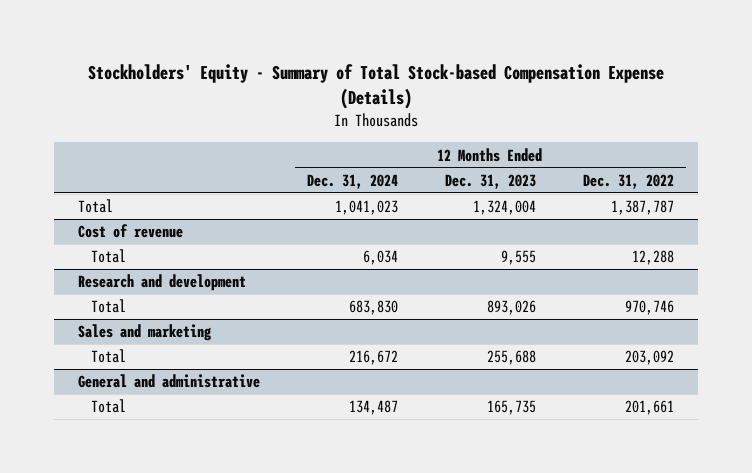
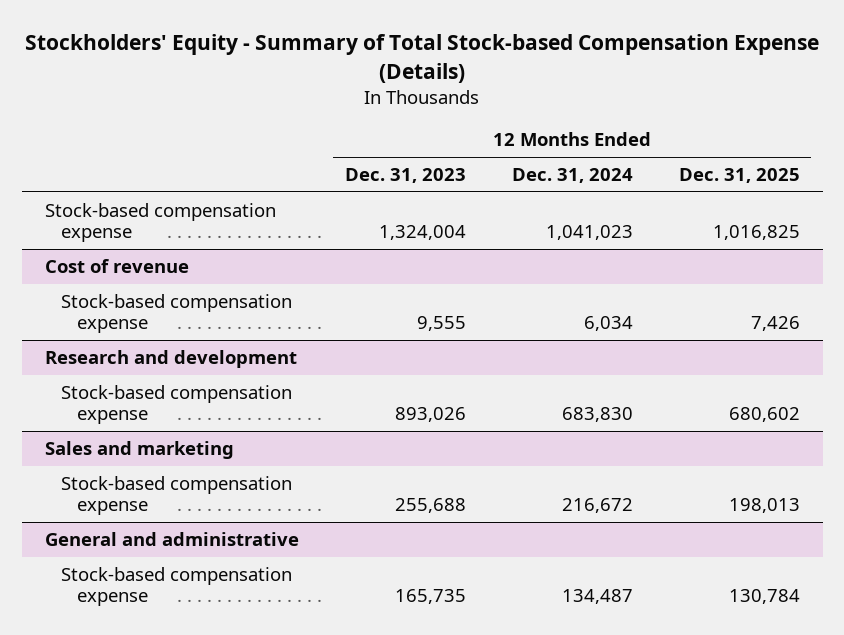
- | 12 Months Ended Dec. 31, 2024 | 12 Months Ended Dec. 31, 2023 | 12 Months Ended Dec. 31, 2022
+ | 12 Months Ended Dec. 31, 2023 | 12 Months Ended Dec. 31, 2024 | 12 Months Ended Dec. 31, 2025
- Total | 1,041,023 | 1,324,004 | 1,387,787
+ Stock-based compensation expense | 1,324,004 | 1,041,023 | 1,016,825
@ Cost of revenue
- Total | 6,034 | 9,555 | 12,288
+ Stock-based compensation expense | 9,555 | 6,034 | 7,426
@ Research and development
- Total | 683,830 | 893,026 | 970,746
+ Stock-based compensation expense | 893,026 | 683,830 | 680,602
@ Sales and marketing
- Total | 216,672 | 255,688 | 203,092
+ Stock-based compensation expense | 255,688 | 216,672 | 198,013
@ General and administrative
- Total | 134,487 | 165,735 | 201,661
+ Stock-based compensation expense | 165,735 | 134,487 | 130,784

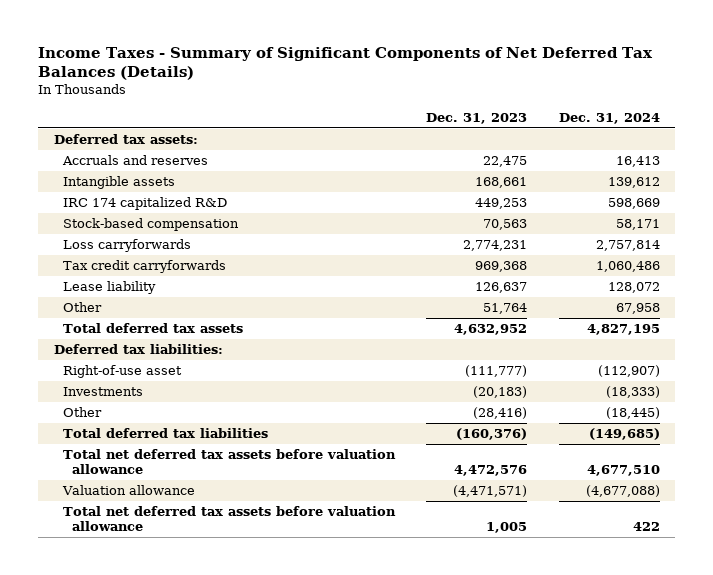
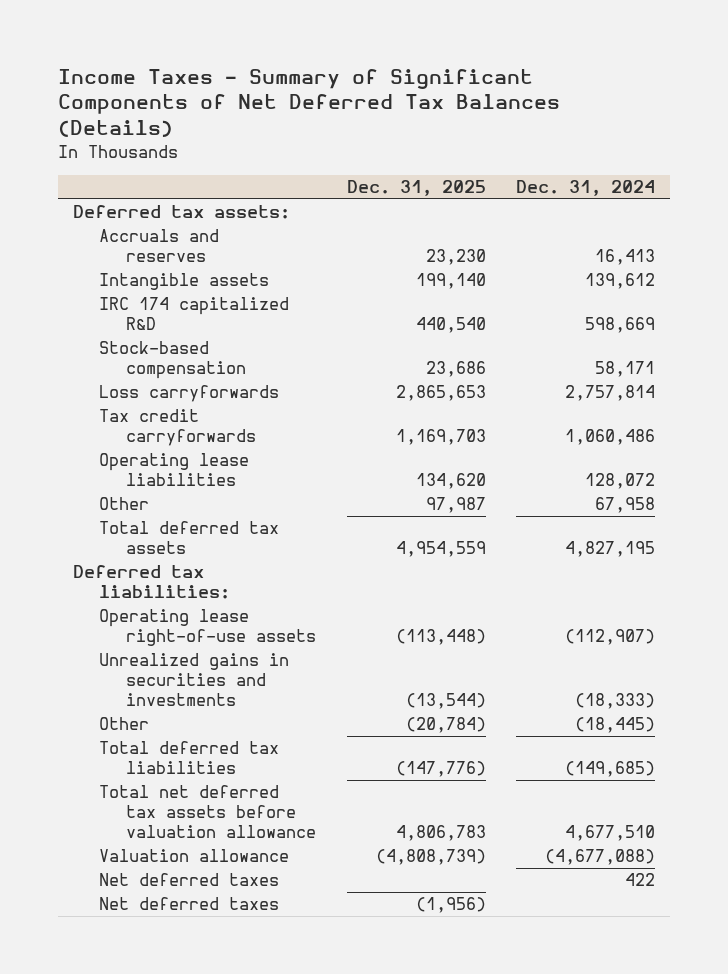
- | Dec. 31, 2023 | Dec. 31, 2024
+ | Dec. 31, 2025 | Dec. 31, 2024
- Lease liability | 126,637 | 128,072
+ Operating lease liabilities | 134,620 | 128,072
- Right-of-use asset | (111,777) | (112,907)
- Investments | (20,183) | (18,333)
+ Operating lease right-of-use assets | (113,448) | (112,907)
+ Unrealized gains in securities and investments | (13,544) | (18,333)
- Total net deferred tax assets before valuation allowance | 1,005 | 422
+ Net deferred taxes | | 422
+ Net deferred taxes | (1,956) |

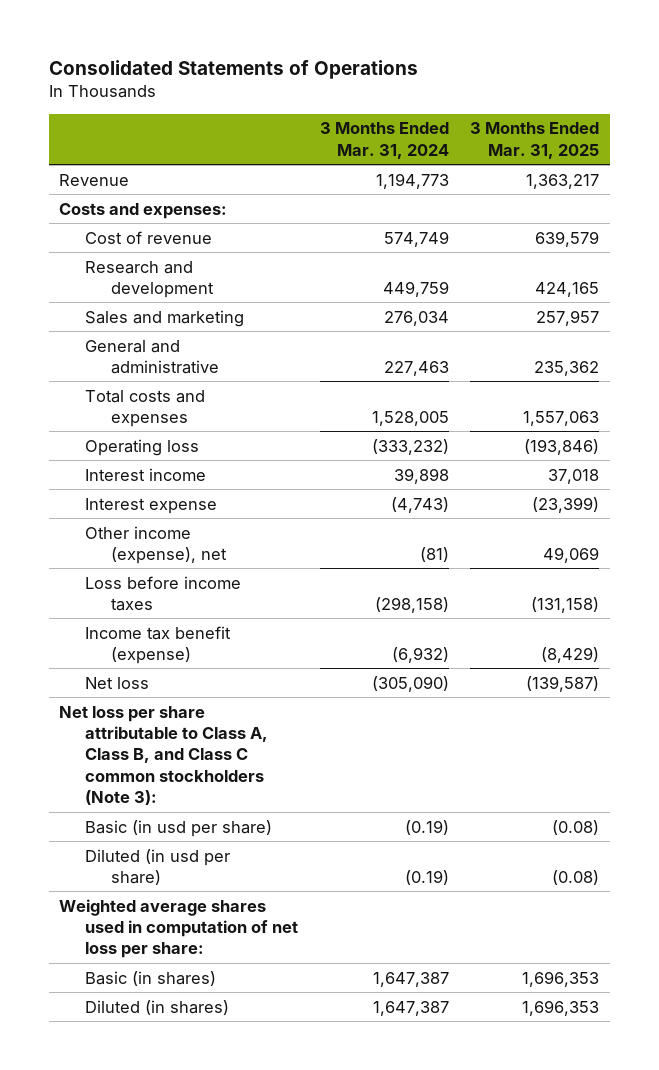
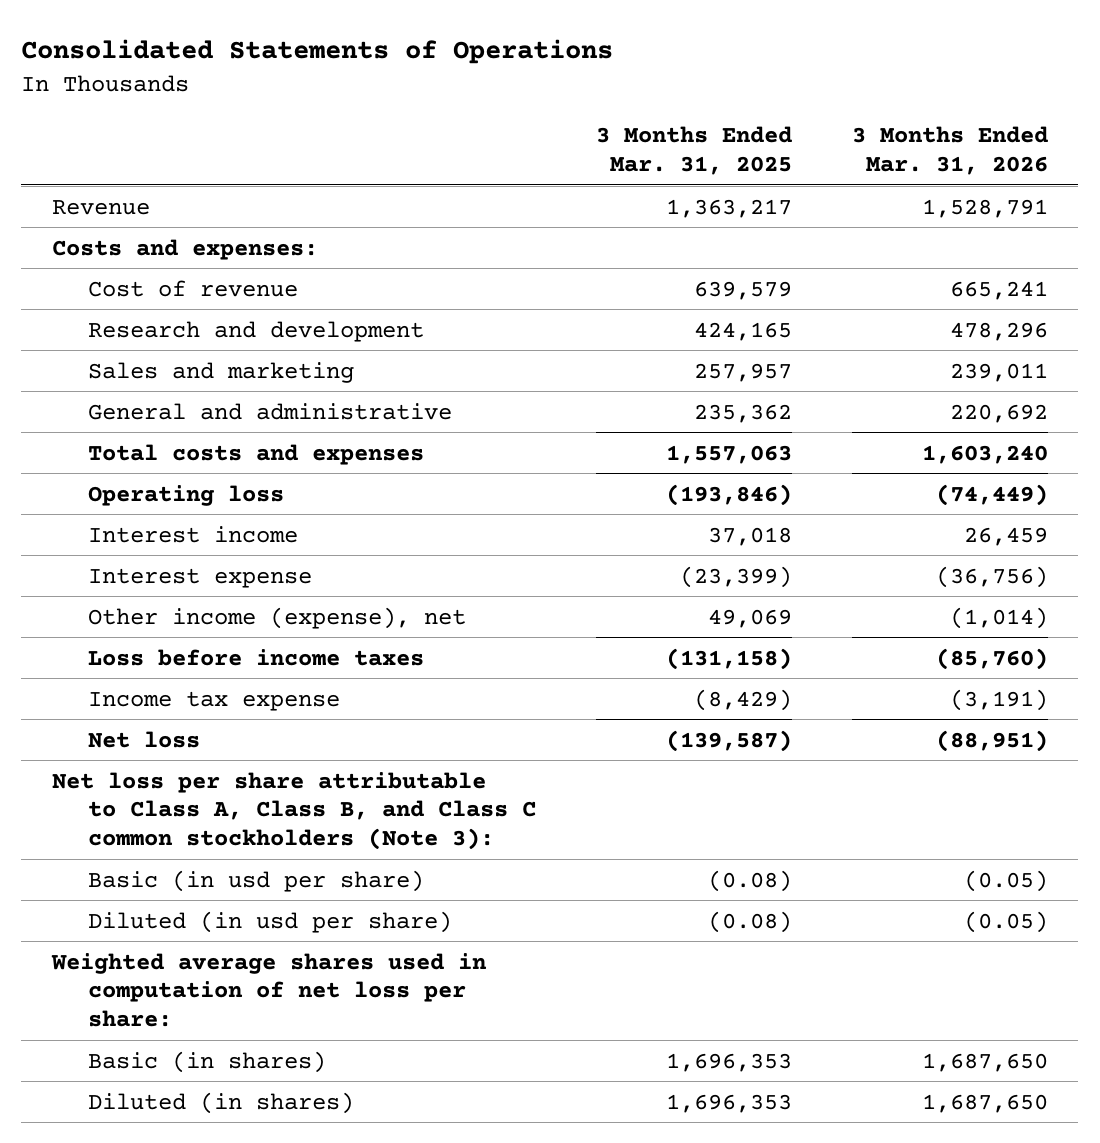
- | 3 Months Ended Mar. 31, 2024 | 3 Months Ended Mar. 31, 2025
+ | 3 Months Ended Mar. 31, 2025 | 3 Months Ended Mar. 31, 2026
- Income tax benefit (expense) | (6,932) | (8,429)
+ Income tax expense | (8,429) | (3,191)

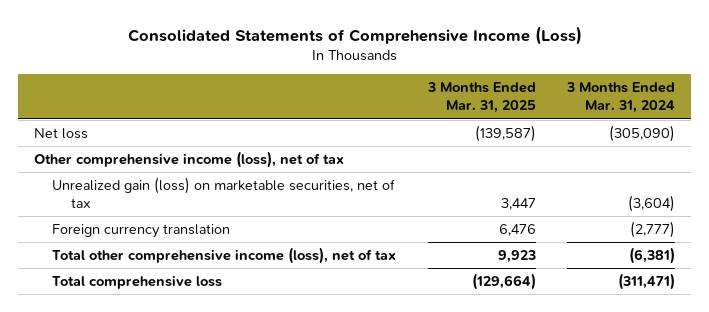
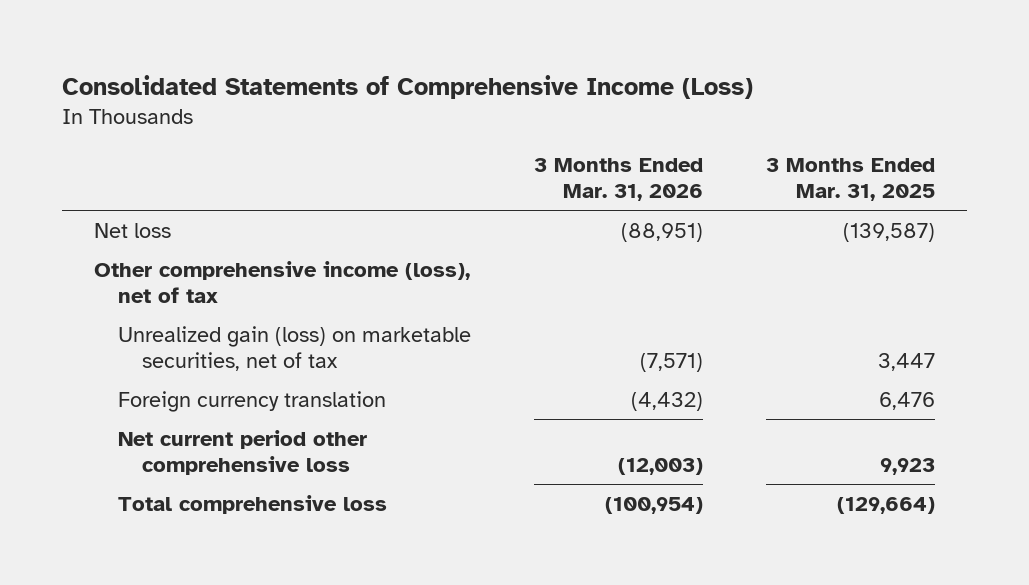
- | 3 Months Ended Mar. 31, 2025 | 3 Months Ended Mar. 31, 2024
+ | 3 Months Ended Mar. 31, 2026 | 3 Months Ended Mar. 31, 2025
- Total other comprehensive income (loss), net of tax | 9,923 | (6,381)
+ Net current period other comprehensive loss | (12,003) | 9,923

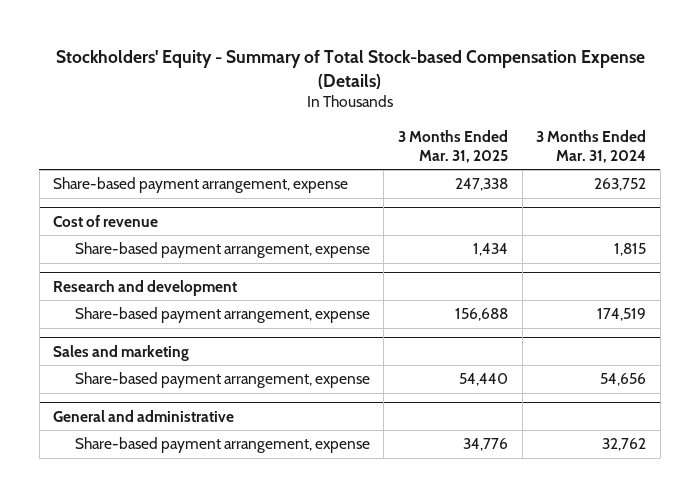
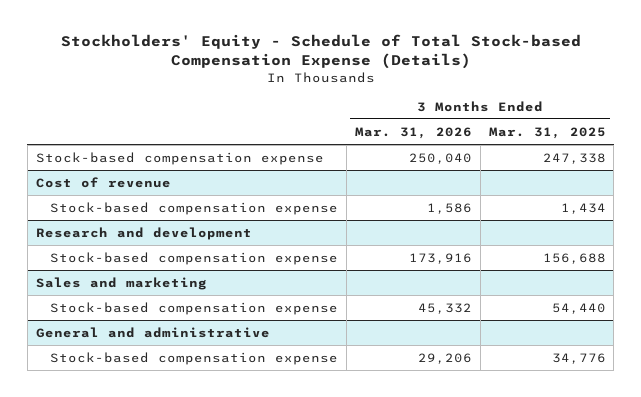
- Stockholders' Equity - Summary of Total Stock-based Compensation Expense (Details)
+ Stockholders' Equity - Schedule of Total Stock-based Compensation Expense (Details)
- | 3 Months Ended Mar. 31, 2025 | 3 Months Ended Mar. 31, 2024
+ | 3 Months Ended Mar. 31, 2026 | 3 Months Ended Mar. 31, 2025
- Share-based payment arrangement, expense | 247,338 | 263,752
+ Stock-based compensation expense | 250,040 | 247,338
@ Cost of revenue
- Share-based payment arrangement, expense | 1,434 | 1,815
+ Stock-based compensation expense | 1,586 | 1,434
@ Research and development
- Share-based payment arrangement, expense | 156,688 | 174,519
+ Stock-based compensation expense | 173,916 | 156,688
@ Sales and marketing
- Share-based payment arrangement, expense | 54,440 | 54,656
+ Stock-based compensation expense | 45,332 | 54,440
@ General and administrative
- Share-based payment arrangement, expense | 34,776 | 32,762
+ Stock-based compensation expense | 29,206 | 34,776

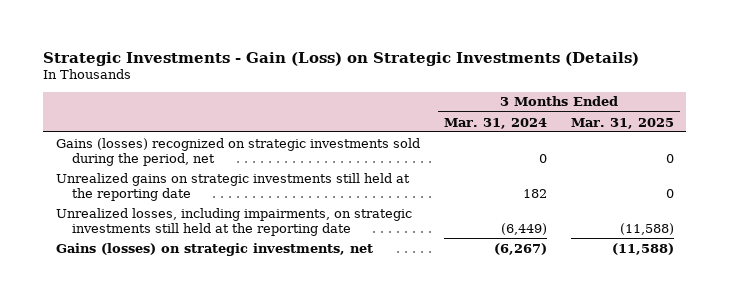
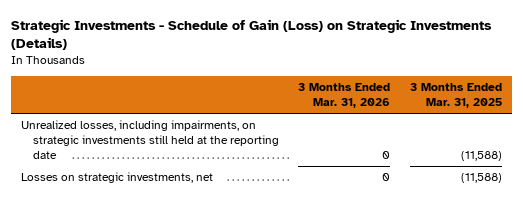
- Strategic Investments - Gain (Loss) on Strategic Investments (Details)
+ Strategic Investments - Schedule of Gain (Loss) on Strategic Investments (Details)
- | 3 Months Ended Mar. 31, 2024 | 3 Months Ended Mar. 31, 2025
+ | 3 Months Ended Mar. 31, 2026 | 3 Months Ended Mar. 31, 2025
- Gains (losses) recognized on strategic investments sold during the period, net | 0 | 0
- Unrealized gains on strategic investments still held at the reporting date | 182 | 0
- Gains (losses) on strategic investments, net | (6,267) | (11,588)
+ Losses on strategic investments, net | 0 | (11,588)

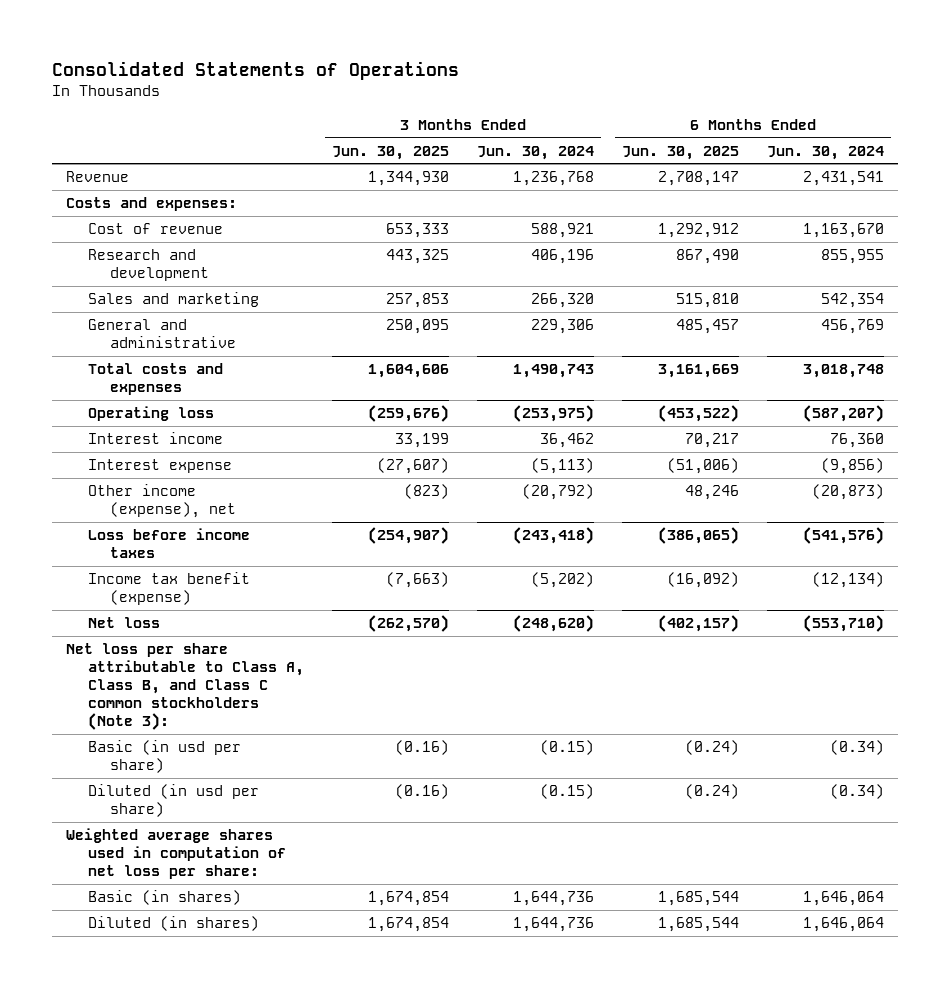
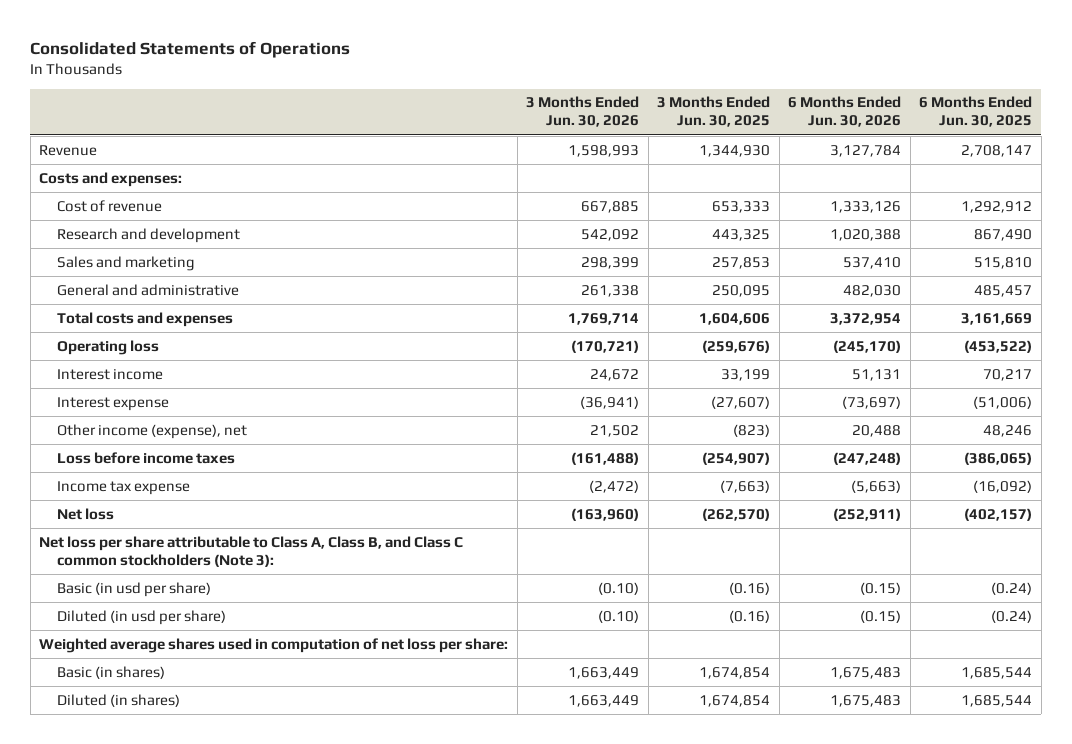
- | 3 Months Ended Jun. 30, 2025 | 3 Months Ended Jun. 30, 2024 | 6 Months Ended Jun. 30, 2025 | 6 Months Ended Jun. 30, 2024
+ | 3 Months Ended Jun. 30, 2026 | 3 Months Ended Jun. 30, 2025 | 6 Months Ended Jun. 30, 2026 | 6 Months Ended Jun. 30, 2025
- Income tax benefit (expense) | (7,663) | (5,202) | (16,092) | (12,134)
+ Income tax expense | (2,472) | (7,663) | (5,663) | (16,092)

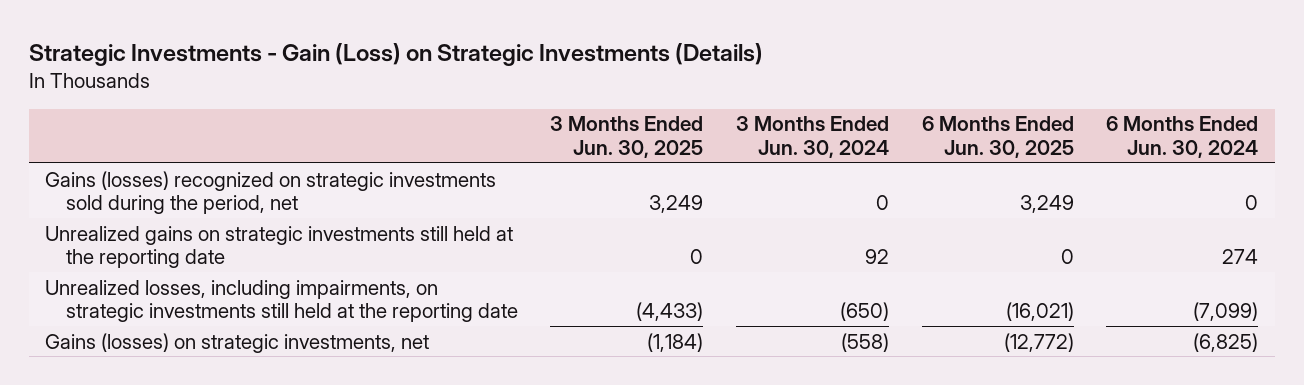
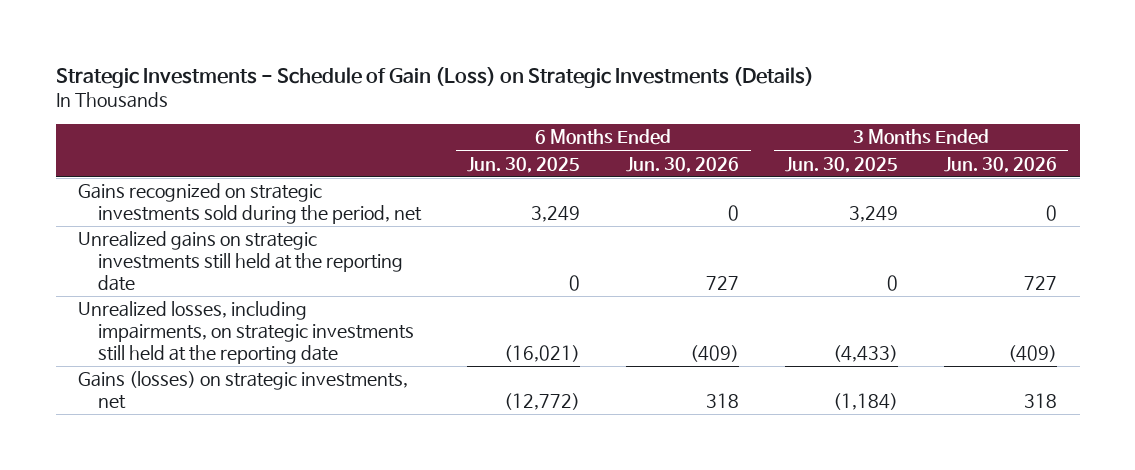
- Strategic Investments - Gain (Loss) on Strategic Investments (Details)
+ Strategic Investments - Schedule of Gain (Loss) on Strategic Investments (Details)
- | 3 Months Ended Jun. 30, 2025 | 3 Months Ended Jun. 30, 2024 | 6 Months Ended Jun. 30, 2025 | 6 Months Ended Jun. 30, 2024
+ | 6 Months Ended Jun. 30, 2025 | 6 Months Ended Jun. 30, 2026 | 3 Months Ended Jun. 30, 2025 | 3 Months Ended Jun. 30, 2026
- Gains (losses) recognized on strategic investments sold during the period, net | 3,249 | 0 | 3,249 | 0
+ Gains recognized on strategic investments sold during the period, net | 3,249 | 0 | 3,249 | 0

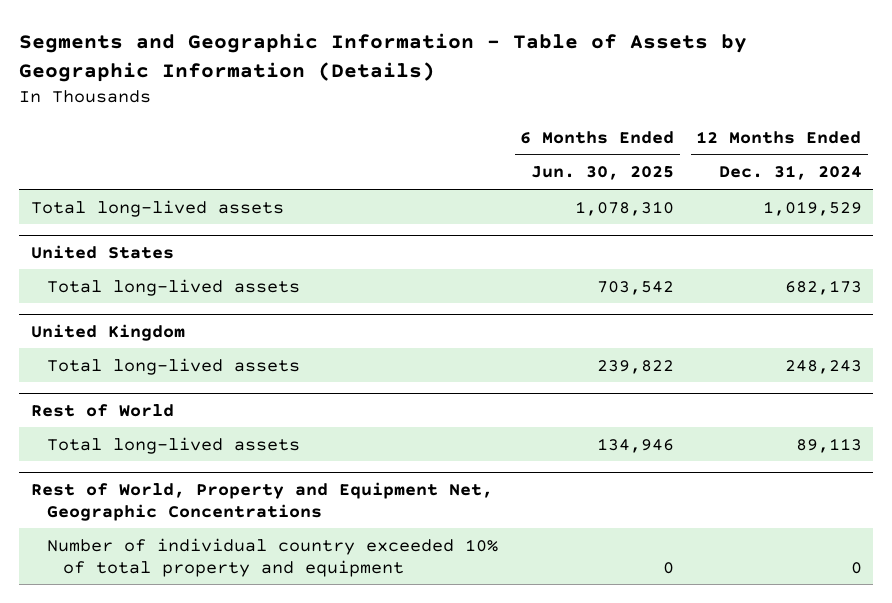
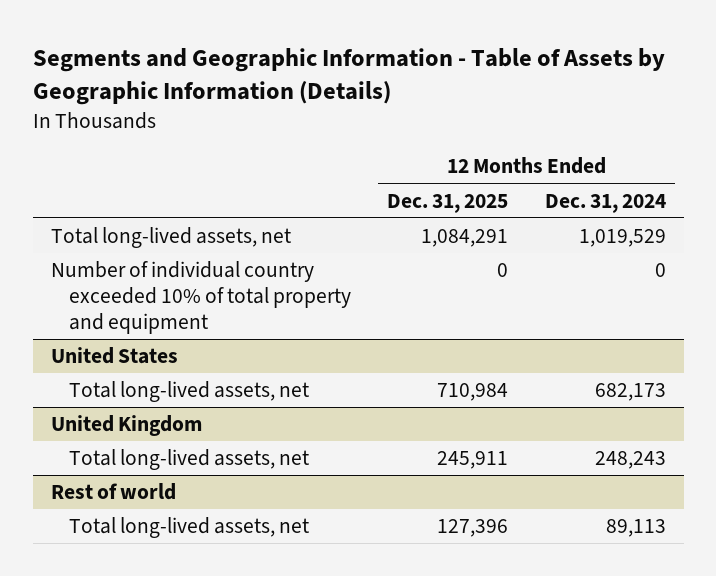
- | 6 Months Ended Jun. 30, 2025 | 12 Months Ended Dec. 31, 2024
+ | 12 Months Ended Dec. 31, 2025 | 12 Months Ended Dec. 31, 2024
- Total long-lived assets | 1,078,310 | 1,019,529
+ Total long-lived assets, net | 1,084,291 | 1,019,529
+ Number of individual country exceeded 10% of total property and equipment | 0 | 0
@ United States
- Total long-lived assets | 703,542 | 682,173
+ Total long-lived assets, net | 710,984 | 682,173
@ United Kingdom
- Total long-lived assets | 239,822 | 248,243
- Rest of World
- Total long-lived assets | 134,946 | 89,113
- Rest of World, Property and Equipment Net, Geographic Concentrations
- Number of individual country exceeded 10% of total property and equipment | 0 | 0
@ United Kingdom
+ Total long-lived assets, net | 245,911 | 248,243
+ Rest of world
+ Total long-lived assets, net | 127,396 | 89,113

